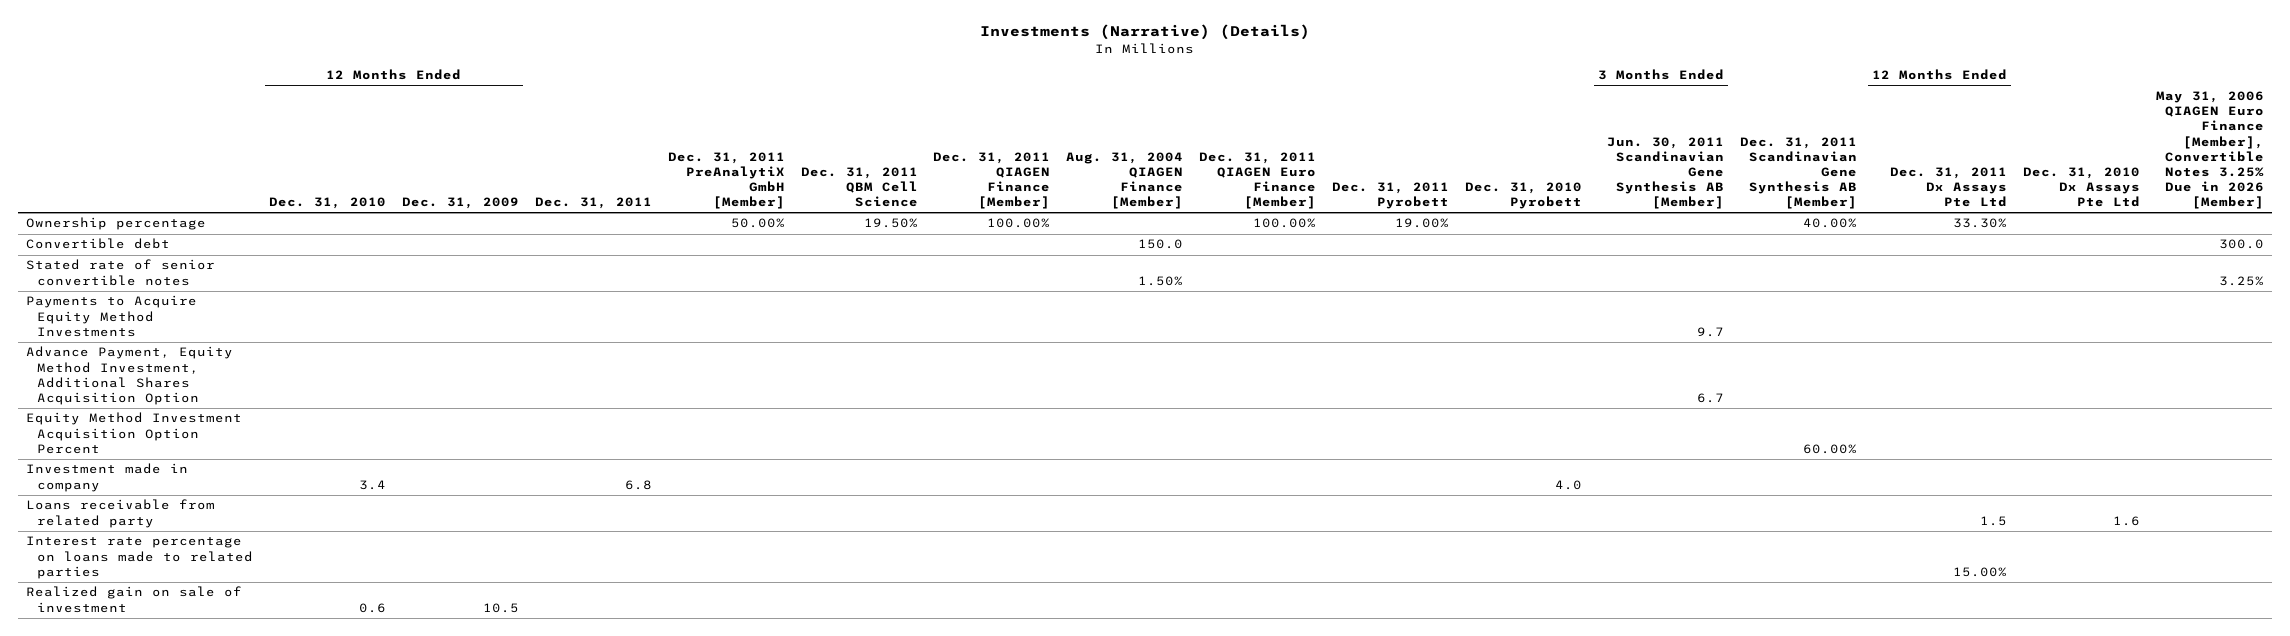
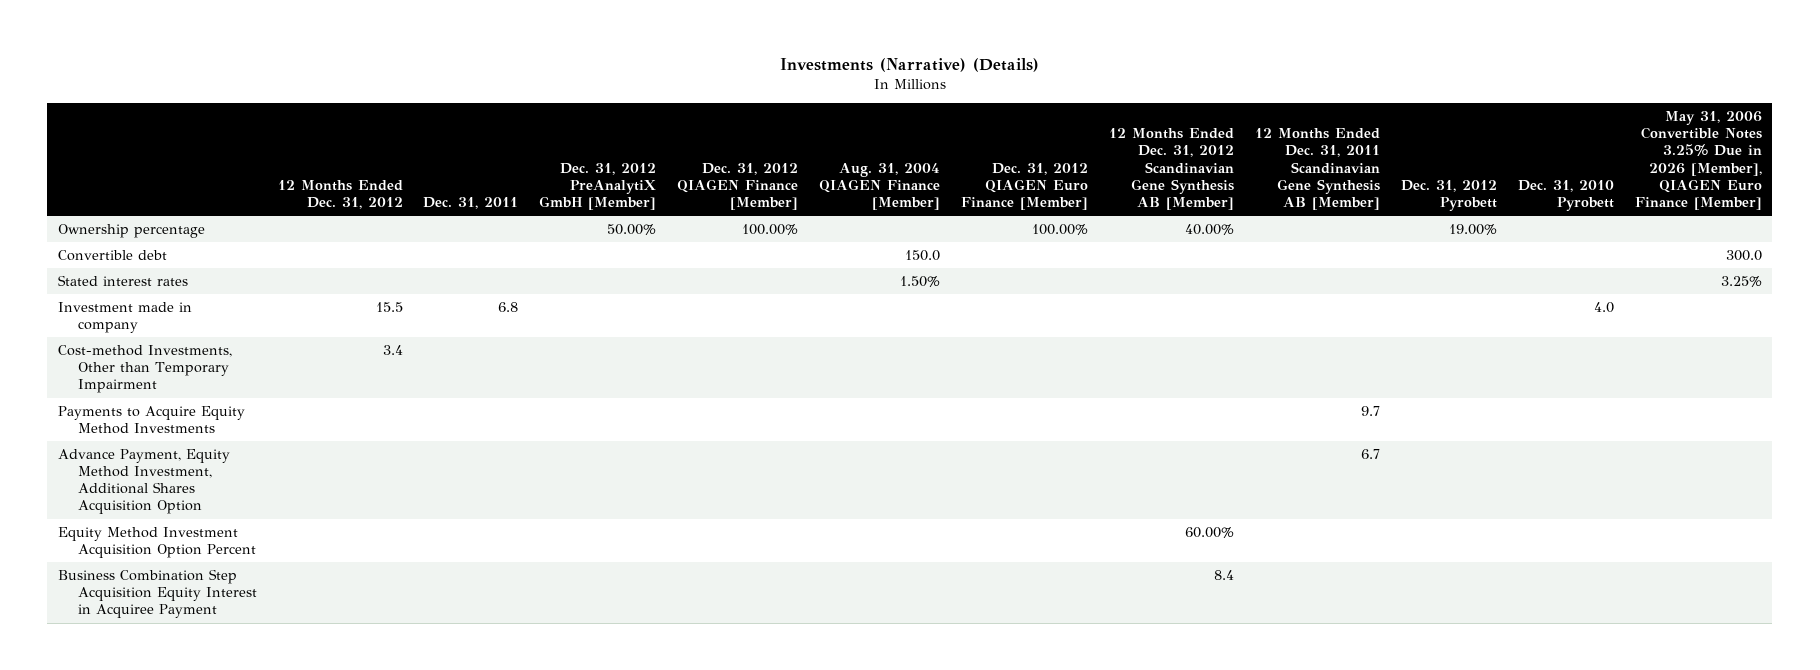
- | 12 Months Ended Dec. 31, 2010 | 12 Months Ended Dec. 31, 2009 | Dec. 31, 2011 | Dec. 31, 2011 PreAnalytiX GmbH [Member] | Dec. 31, 2011 QBM Cell Science | Dec. 31, 2011 QIAGEN Finance [Member] | Aug. 31, 2004 QIAGEN Finance [Member] | Dec. 31, 2011 QIAGEN Euro Finance [Member] | Dec. 31, 2011 Pyrobett | Dec. 31, 2010 Pyrobett | 3 Months Ended Jun. 30, 2011 Scandinavian Gene Synthesis AB [Member] | Dec. 31, 2011 Scandinavian Gene Synthesis AB [Member] | 12 Months Ended Dec. 31, 2011 Dx Assays Pte Ltd | Dec. 31, 2010 Dx Assays Pte Ltd | May 31, 2006 QIAGEN Euro Finance [Member], Convertible Notes 3.25% Due in 2026 [Member]
+ | 12 Months Ended Dec. 31, 2012 | Dec. 31, 2011 | Dec. 31, 2012 PreAnalytiX GmbH [Member] | Dec. 31, 2012 QIAGEN Finance [Member] | Aug. 31, 2004 QIAGEN Finance [Member] | Dec. 31, 2012 QIAGEN Euro Finance [Member] | 12 Months Ended Dec. 31, 2012 Scandinavian Gene Synthesis AB [Member] | 12 Months Ended Dec. 31, 2011 Scandinavian Gene Synthesis AB [Member] | Dec. 31, 2012 Pyrobett | Dec. 31, 2010 Pyrobett | May 31, 2006 Convertible Notes 3.25% Due in 2026 [Member], QIAGEN Euro Finance [Member]
- Stated rate of senior convertible notes | | | | | | | 1.50% | | | | | | | | 3.25%
+ Stated interest rates | | | | | 1.50% | | | | | | 3.25%
moved up: Investment made in company | 15.5 | 6.8 | | | | | | | | 4.0 |
+ Cost-method Investments, Other than Temporary Impairment | 3.4 | | | | | | | | | |
- Loans receivable from related party | | | | | | | | | | | | | 1.5 | 1.6 |
- Interest rate percentage on loans made to related parties | | | | | | | | | | | | | 15.00% | |
- Realized gain on sale of investment | 0.6 | 10.5 | | | | | | | | | | | | |
+ Business Combination Step Acquisition Equity Interest in Acquiree Payment | | | | | | | 8.4 | | | |

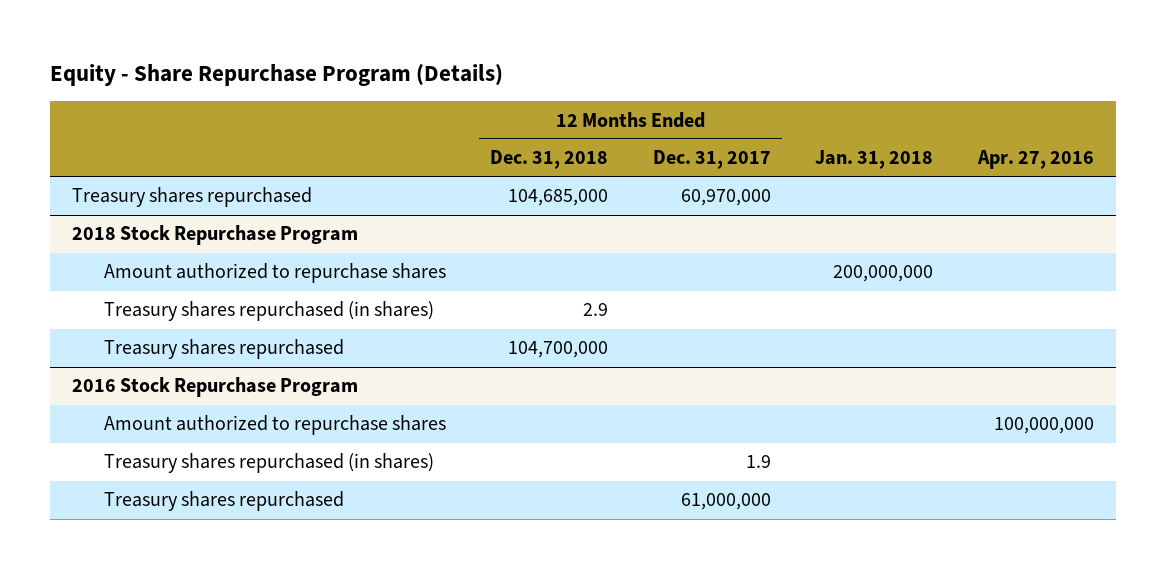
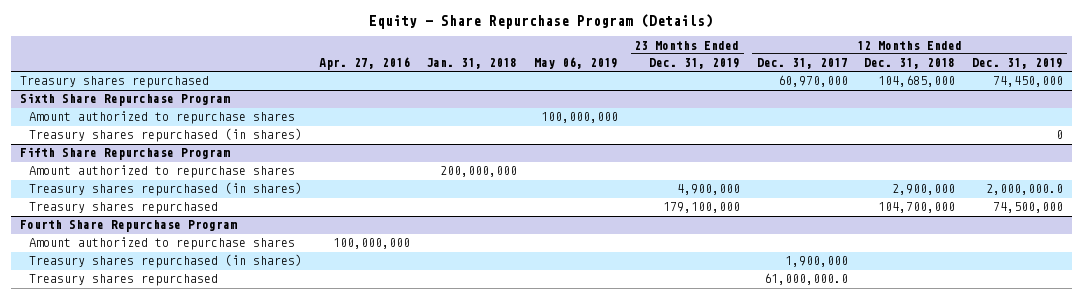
- | 12 Months Ended Dec. 31, 2018 | 12 Months Ended Dec. 31, 2017 | Jan. 31, 2018 | Apr. 27, 2016
+ | Apr. 27, 2016 | Jan. 31, 2018 | May 06, 2019 | 23 Months Ended Dec. 31, 2019 | 12 Months Ended Dec. 31, 2017 | 12 Months Ended Dec. 31, 2018 | 12 Months Ended Dec. 31, 2019
- 2018 Stock Repurchase Program
+ Sixth Share Repurchase Program
+ Amount authorized to repurchase shares | | | 100,000,000 | | | |
+ Treasury shares repurchased (in shares) | | | | | | | 0
+ Fifth Share Repurchase Program
- Treasury shares repurchased (in shares) | 2.9 | | |
+ Treasury shares repurchased (in shares) | | | | 4,900,000 | | 2,900,000 | 2,000,000.0
- 2016 Stock Repurchase Program
+ Fourth Share Repurchase Program
- Treasury shares repurchased (in shares) | | 1.9 | |
- Treasury shares repurchased | | 61,000,000 | |
+ Treasury shares repurchased (in shares) | | | | | 1,900,000 | |
+ Treasury shares repurchased | | | | | 61,000,000.0 | |

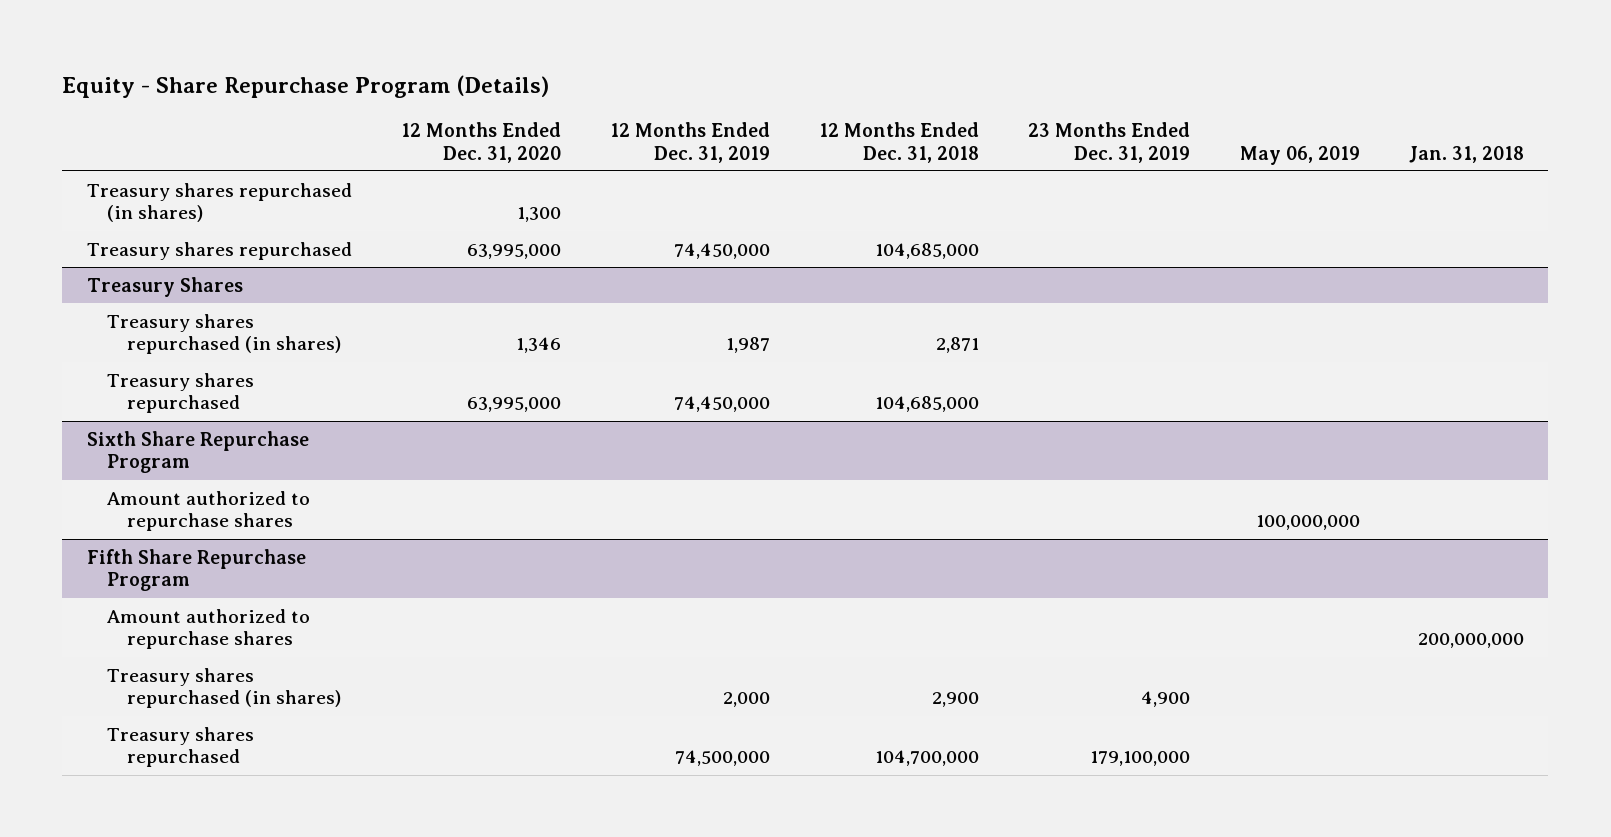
- | Apr. 27, 2016 | Jan. 31, 2018 | May 06, 2019 | 23 Months Ended Dec. 31, 2019 | 12 Months Ended Dec. 31, 2017 | 12 Months Ended Dec. 31, 2018 | 12 Months Ended Dec. 31, 2019
+ | 12 Months Ended Dec. 31, 2020 | 12 Months Ended Dec. 31, 2019 | 12 Months Ended Dec. 31, 2018 | 23 Months Ended Dec. 31, 2019 | May 06, 2019 | Jan. 31, 2018
+ Treasury shares repurchased (in shares) | 1,300 | | | | |
+ Treasury Shares
+ Treasury shares repurchased (in shares) | 1,346 | 1,987 | 2,871 | | |
+ Treasury shares repurchased | 63,995,000 | 74,450,000 | 104,685,000 | | |
@ Sixth Share Repurchase Program
- Treasury shares repurchased (in shares) | | | | | | | 0
@ Fifth Share Repurchase Program
- Treasury shares repurchased (in shares) | | | | 4,900,000 | | 2,900,000 | 2,000,000.0
+ Treasury shares repurchased (in shares) | | 2,000 | 2,900 | 4,900 | |
- Fourth Share Repurchase Program
- Amount authorized to repurchase shares | 100,000,000 | | | | | |
- Treasury shares repurchased (in shares) | | | | | 1,900,000 | |
- Treasury shares repurchased | | | | | 61,000,000.0 | |

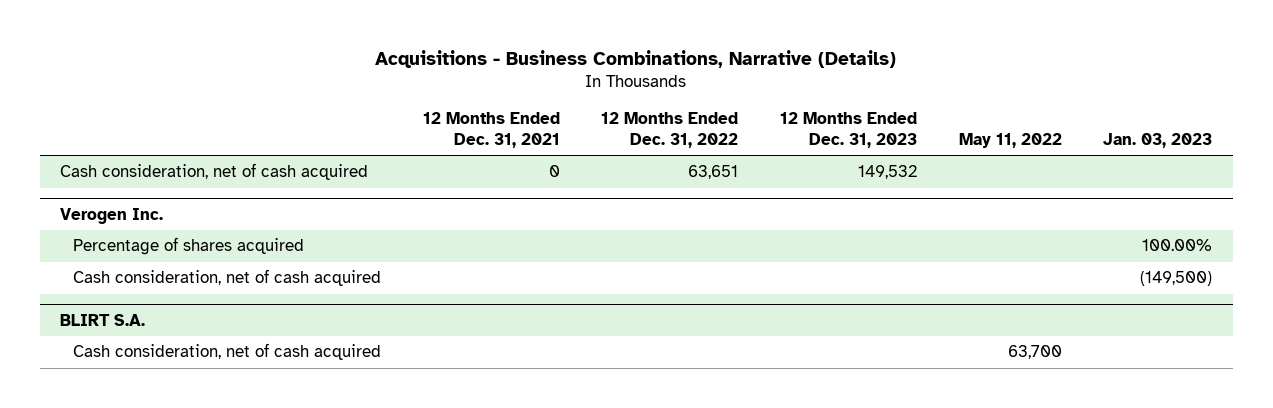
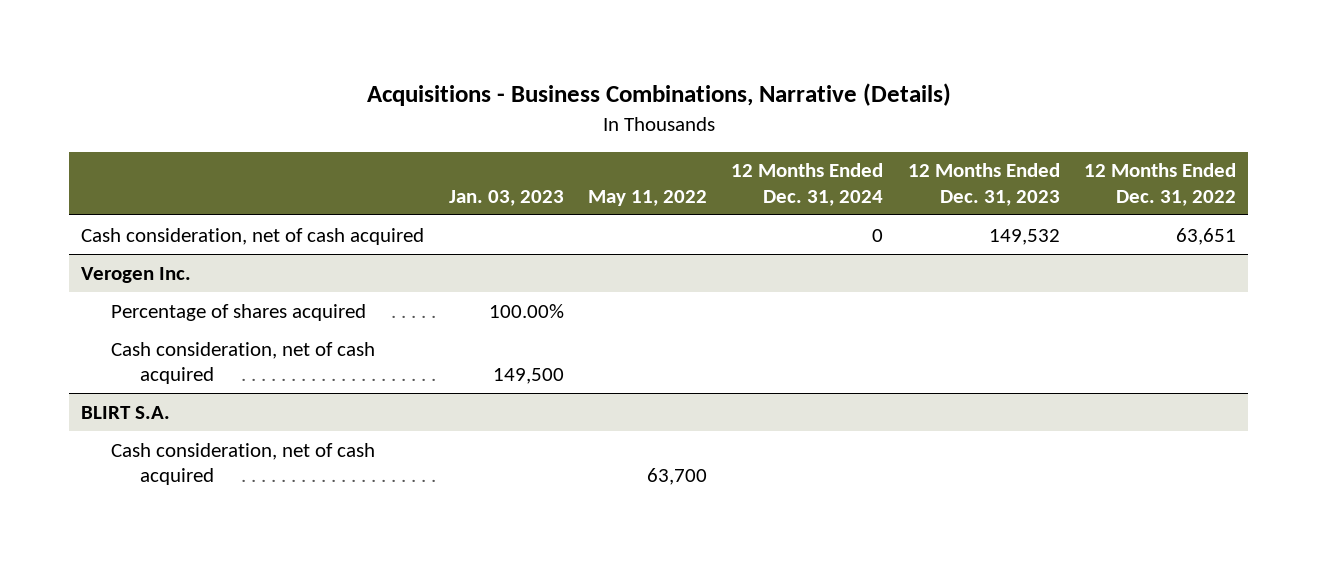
- | 12 Months Ended Dec. 31, 2021 | 12 Months Ended Dec. 31, 2022 | 12 Months Ended Dec. 31, 2023 | May 11, 2022 | Jan. 03, 2023
+ | Jan. 03, 2023 | May 11, 2022 | 12 Months Ended Dec. 31, 2024 | 12 Months Ended Dec. 31, 2023 | 12 Months Ended Dec. 31, 2022
@ Verogen Inc.
- Cash consideration, net of cash acquired | | | | | (149,500)
+ Cash consideration, net of cash acquired | 149,500 | | | |

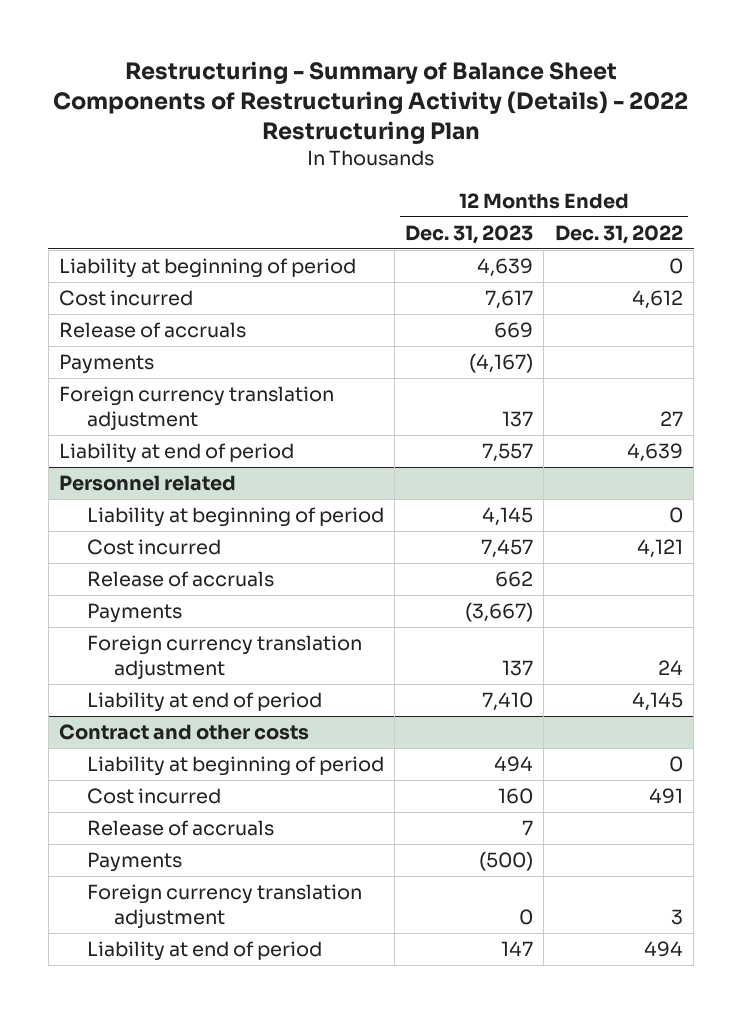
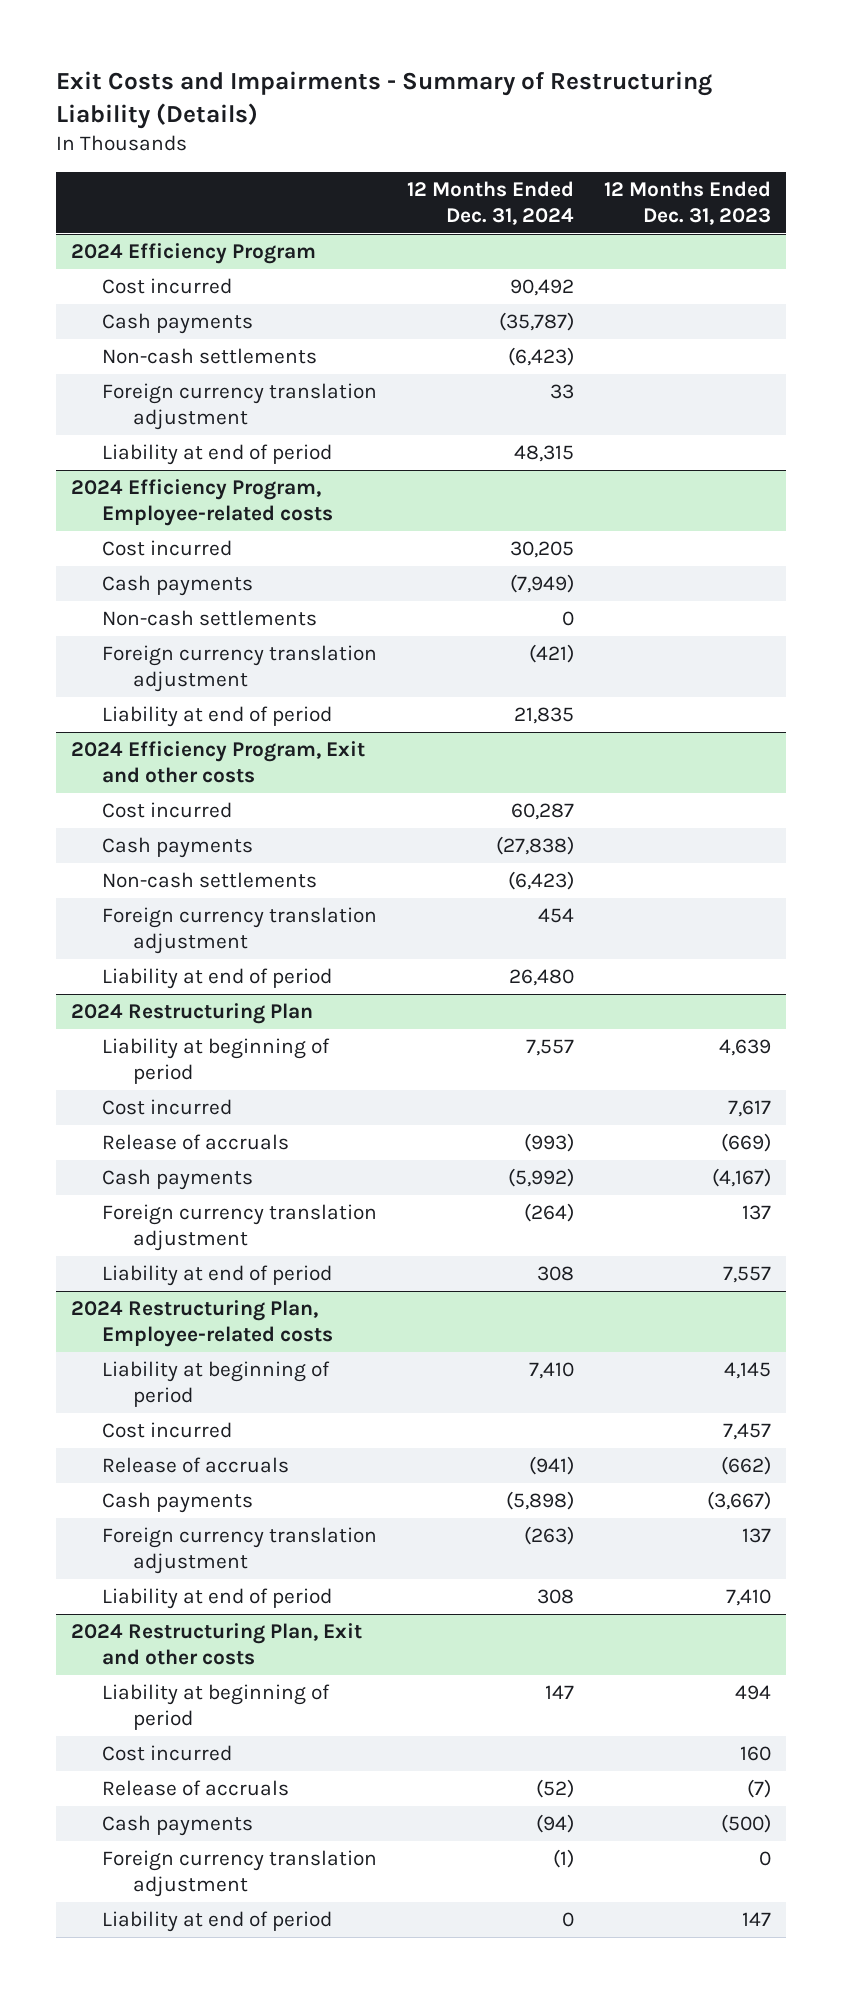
- Restructuring - Summary of Balance Sheet Components of Restructuring Activity (Details) - 2022 Restructuring Plan
+ Exit Costs and Impairments - Summary of Restructuring Liability (Details)
- | 12 Months Ended Dec. 31, 2023 | 12 Months Ended Dec. 31, 2022
+ | 12 Months Ended Dec. 31, 2024 | 12 Months Ended Dec. 31, 2023
+ 2024 Efficiency Program
+ Cost incurred | 90,492 |
+ Cash payments | (35,787) |
+ Non-cash settlements | (6,423) |
+ Foreign currency translation adjustment | 33 |
+ Liability at end of period | 48,315 |
+ 2024 Efficiency Program, Employee-related costs
+ Cost incurred | 30,205 |
+ Cash payments | (7,949) |
+ Non-cash settlements | 0 |
+ Foreign currency translation adjustment | (421) |
+ Liability at end of period | 21,835 |
+ 2024 Efficiency Program, Exit and other costs
+ Cost incurred | 60,287 |
+ Cash payments | (27,838) |
+ Non-cash settlements | (6,423) |
+ Foreign currency translation adjustment | 454 |
+ Liability at end of period | 26,480 |
+ 2024 Restructuring Plan
- Release of accruals | 669 |
- Payments | (4,167) |
+ Release of accruals | (993) | (669)
+ Cash payments | (5,992) | (4,167)
- Personnel related
+ 2024 Restructuring Plan, Employee-related costs
- Release of accruals | 662 |
- Payments | (3,667) |
+ Release of accruals | (941) | (662)
+ Cash payments | (5,898) | (3,667)
- Contract and other costs
+ 2024 Restructuring Plan, Exit and other costs
- Release of accruals | 7 |
- Payments | (500) |
+ Release of accruals | (52) | (7)
+ Cash payments | (94) | (500)

